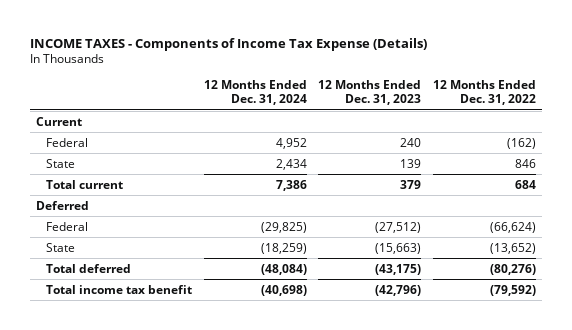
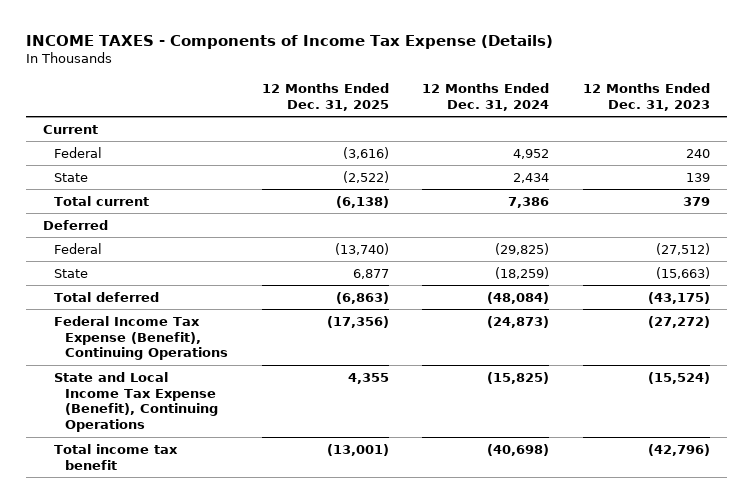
- | 12 Months Ended Dec. 31, 2024 | 12 Months Ended Dec. 31, 2023 | 12 Months Ended Dec. 31, 2022
+ | 12 Months Ended Dec. 31, 2025 | 12 Months Ended Dec. 31, 2024 | 12 Months Ended Dec. 31, 2023
+ Federal Income Tax Expense (Benefit), Continuing Operations | (17,356) | (24,873) | (27,272)
+ State and Local Income Tax Expense (Benefit), Continuing Operations | 4,355 | (15,825) | (15,524)

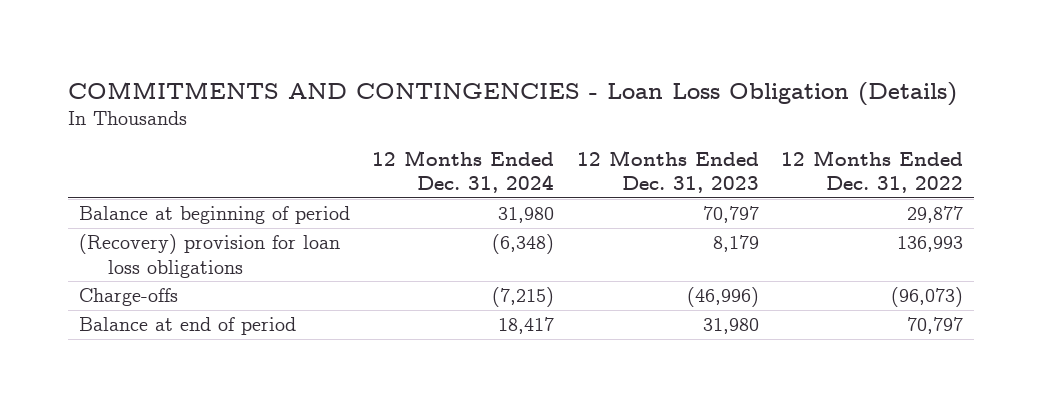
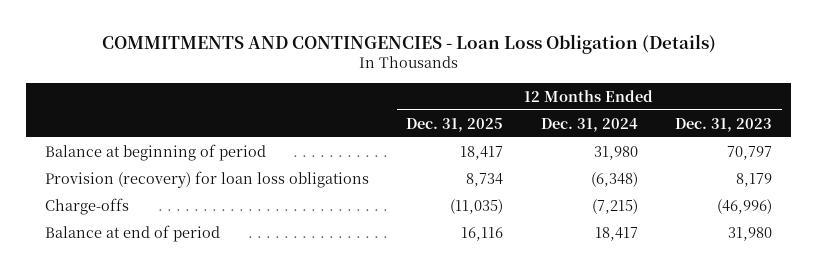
- | 12 Months Ended Dec. 31, 2024 | 12 Months Ended Dec. 31, 2023 | 12 Months Ended Dec. 31, 2022
+ | 12 Months Ended Dec. 31, 2025 | 12 Months Ended Dec. 31, 2024 | 12 Months Ended Dec. 31, 2023
- (Recovery) provision for loan loss obligations | (6,348) | 8,179 | 136,993
+ Provision (recovery) for loan loss obligations | 8,734 | (6,348) | 8,179

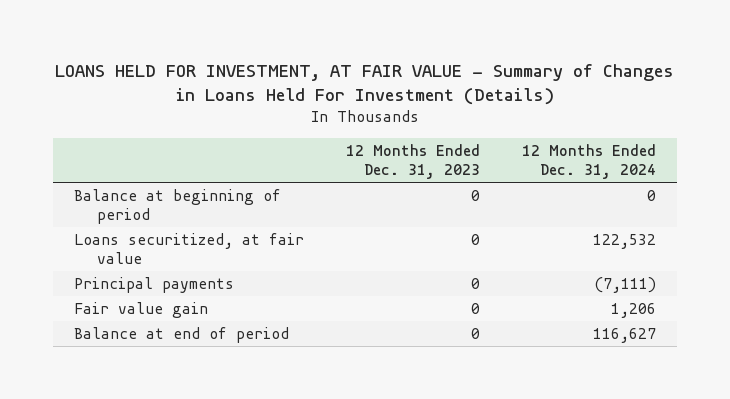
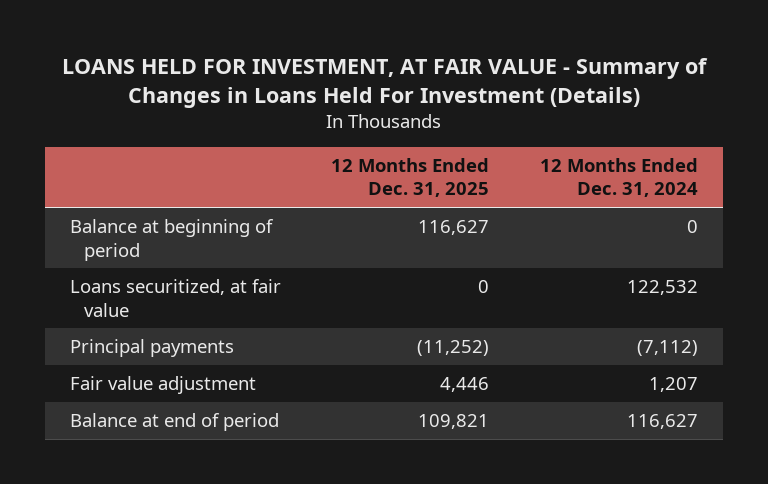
- | 12 Months Ended Dec. 31, 2023 | 12 Months Ended Dec. 31, 2024
+ | 12 Months Ended Dec. 31, 2025 | 12 Months Ended Dec. 31, 2024
- Principal payments | 0 | (7,111)
- Fair value gain | 0 | 1,206
+ Principal payments | (11,252) | (7,112)
+ Fair value adjustment | 4,446 | 1,207

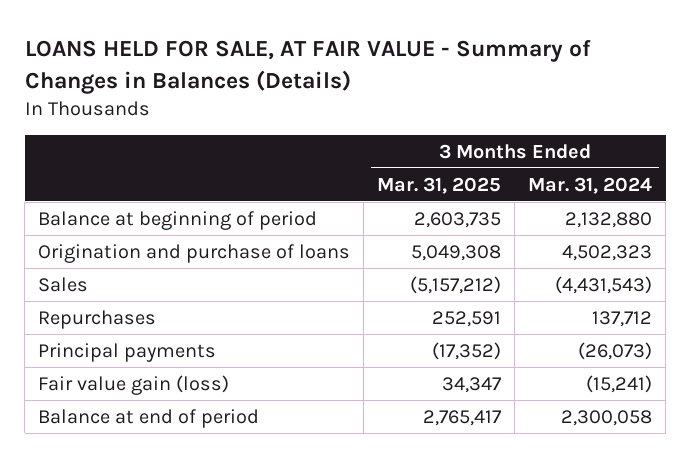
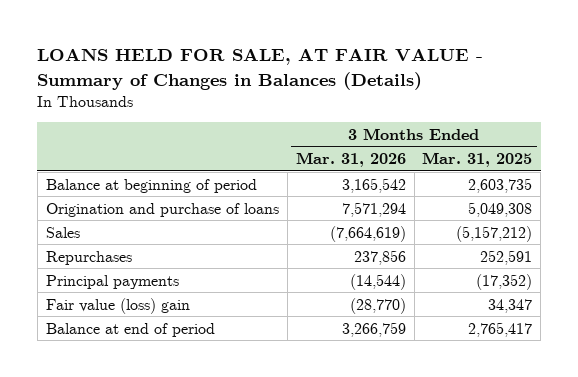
- | 3 Months Ended Mar. 31, 2025 | 3 Months Ended Mar. 31, 2024
+ | 3 Months Ended Mar. 31, 2026 | 3 Months Ended Mar. 31, 2025
- Fair value gain (loss) | 34,347 | (15,241)
+ Fair value (loss) gain | (28,770) | 34,347

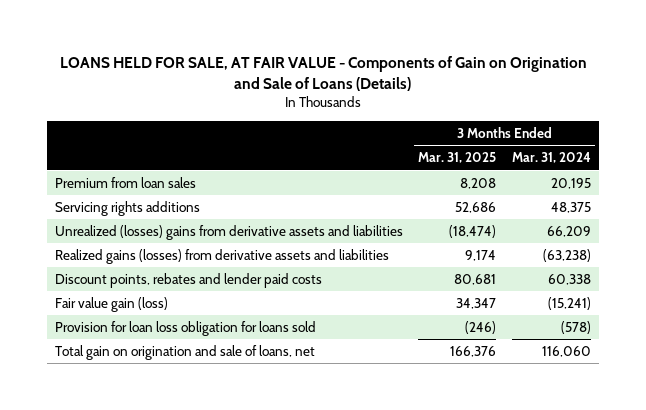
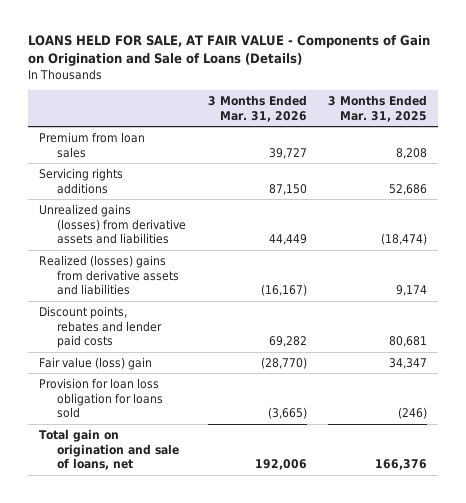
- | 3 Months Ended Mar. 31, 2025 | 3 Months Ended Mar. 31, 2024
+ | 3 Months Ended Mar. 31, 2026 | 3 Months Ended Mar. 31, 2025
- Unrealized (losses) gains from derivative assets and liabilities | (18,474) | 66,209
- Realized gains (losses) from derivative assets and liabilities | 9,174 | (63,238)
+ Unrealized gains (losses) from derivative assets and liabilities | 44,449 | (18,474)
+ Realized (losses) gains from derivative assets and liabilities | (16,167) | 9,174
- Fair value gain (loss) | 34,347 | (15,241)
+ Fair value (loss) gain | (28,770) | 34,347

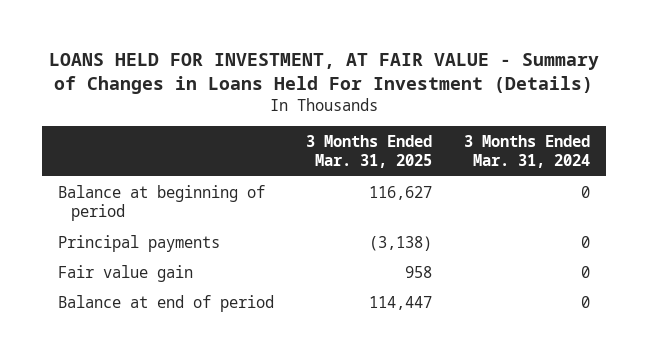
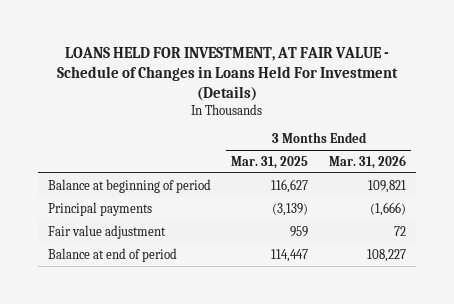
- LOANS HELD FOR INVESTMENT, AT FAIR VALUE - Summary of Changes in Loans Held For Investment (Details)
+ LOANS HELD FOR INVESTMENT, AT FAIR VALUE - Schedule of Changes in Loans Held For Investment (Details)
- | 3 Months Ended Mar. 31, 2025 | 3 Months Ended Mar. 31, 2024
+ | 3 Months Ended Mar. 31, 2025 | 3 Months Ended Mar. 31, 2026
- Principal payments | (3,138) | 0
- Fair value gain | 958 | 0
+ Principal payments | (3,139) | (1,666)
+ Fair value adjustment | 959 | 72

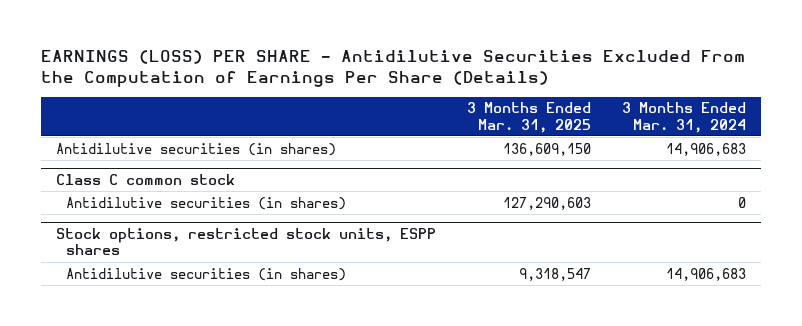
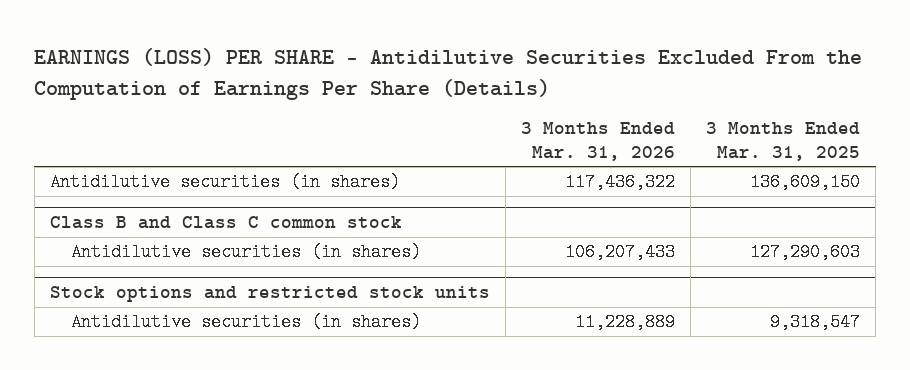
- | 3 Months Ended Mar. 31, 2025 | 3 Months Ended Mar. 31, 2024
+ | 3 Months Ended Mar. 31, 2026 | 3 Months Ended Mar. 31, 2025
- Class C common stock
+ Class B and Class C common stock
- Stock options, restricted stock units, ESPP shares
+ Stock options and restricted stock units

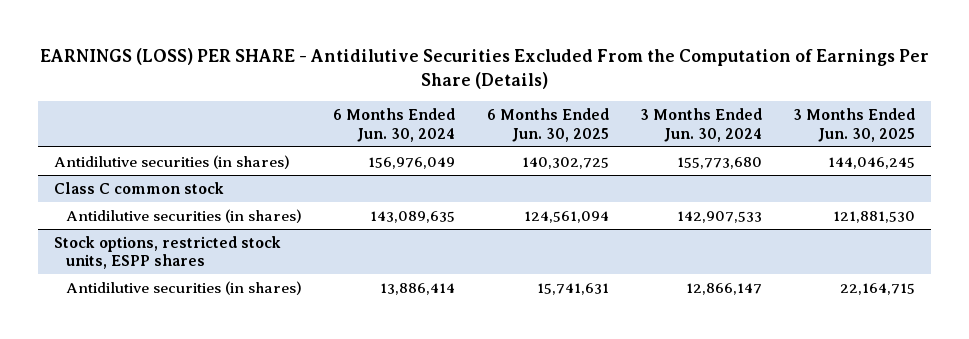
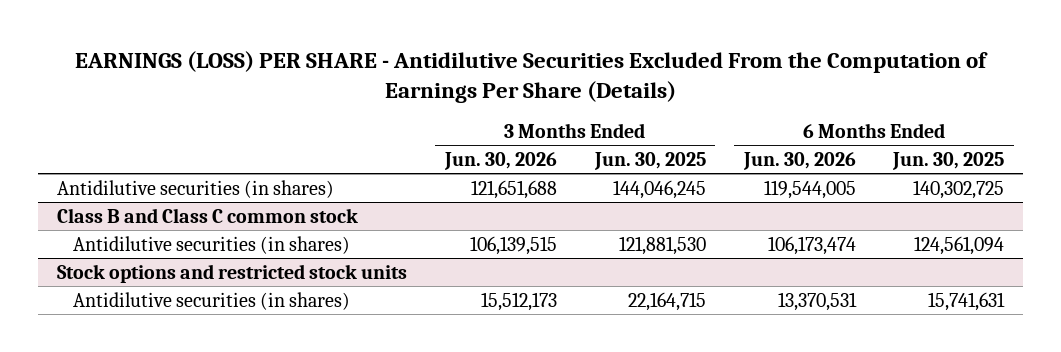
- | 6 Months Ended Jun. 30, 2024 | 6 Months Ended Jun. 30, 2025 | 3 Months Ended Jun. 30, 2024 | 3 Months Ended Jun. 30, 2025
+ | 3 Months Ended Jun. 30, 2026 | 3 Months Ended Jun. 30, 2025 | 6 Months Ended Jun. 30, 2026 | 6 Months Ended Jun. 30, 2025
- Class C common stock
+ Class B and Class C common stock
- Stock options, restricted stock units, ESPP shares
+ Stock options and restricted stock units

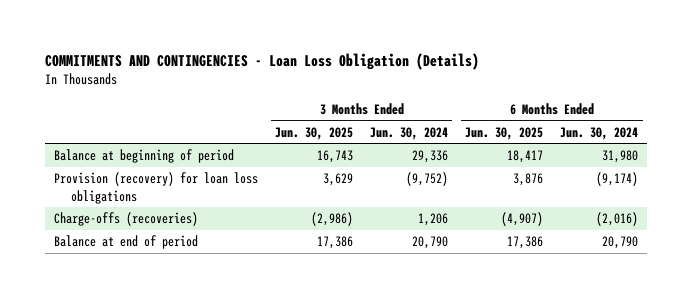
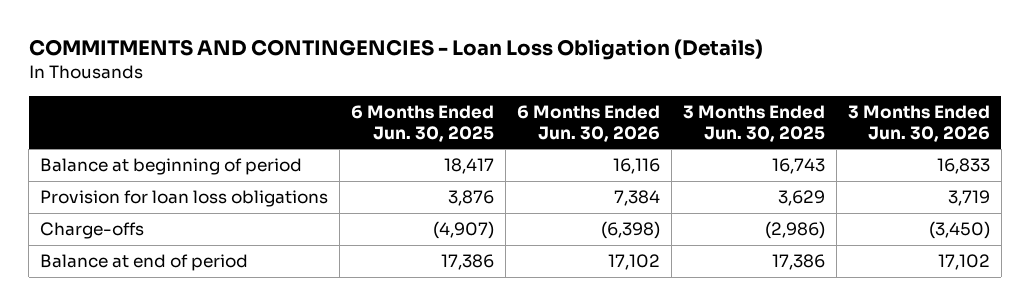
- | 3 Months Ended Jun. 30, 2025 | 3 Months Ended Jun. 30, 2024 | 6 Months Ended Jun. 30, 2025 | 6 Months Ended Jun. 30, 2024
+ | 6 Months Ended Jun. 30, 2025 | 6 Months Ended Jun. 30, 2026 | 3 Months Ended Jun. 30, 2025 | 3 Months Ended Jun. 30, 2026
- Provision (recovery) for loan loss obligations | 3,629 | (9,752) | 3,876 | (9,174)
- Charge-offs (recoveries) | (2,986) | 1,206 | (4,907) | (2,016)
+ Provision for loan loss obligations | 3,876 | 7,384 | 3,629 | 3,719
+ Charge-offs | (4,907) | (6,398) | (2,986) | (3,450)

